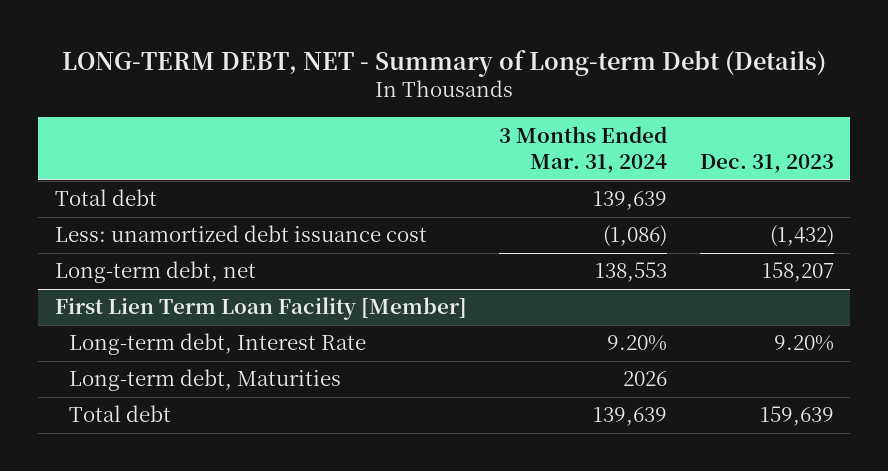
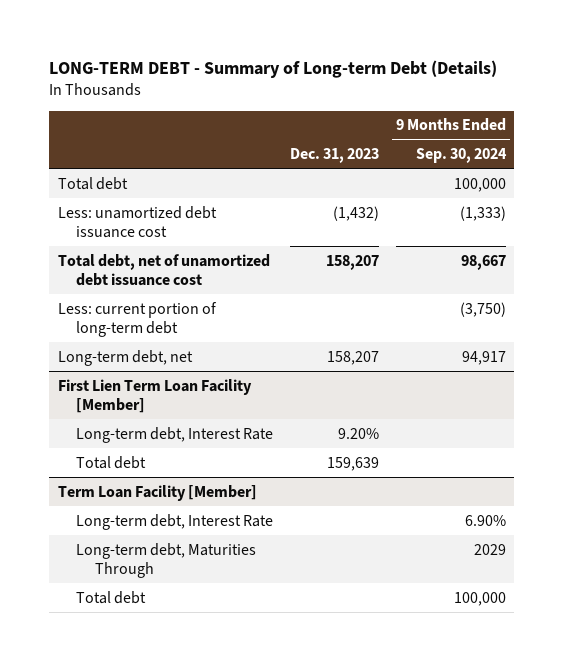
- LONG-TERM DEBT, NET - Summary of Long-term Debt (Details)
+ LONG-TERM DEBT - Summary of Long-term Debt (Details)
- | 3 Months Ended Mar. 31, 2024 | Dec. 31, 2023
+ | Dec. 31, 2023 | 9 Months Ended Sep. 30, 2024
+ Total debt, net of unamortized debt issuance cost | 158,207 | 98,667
+ Less: current portion of long-term debt | | (3,750)
@ First Lien Term Loan Facility [Member]
- Long-term debt, Maturities | 2026 |
+ Term Loan Facility [Member]
+ Long-term debt, Interest Rate | | 6.90%
+ Long-term debt, Maturities Through | | 2029
+ Total debt | | 100,000

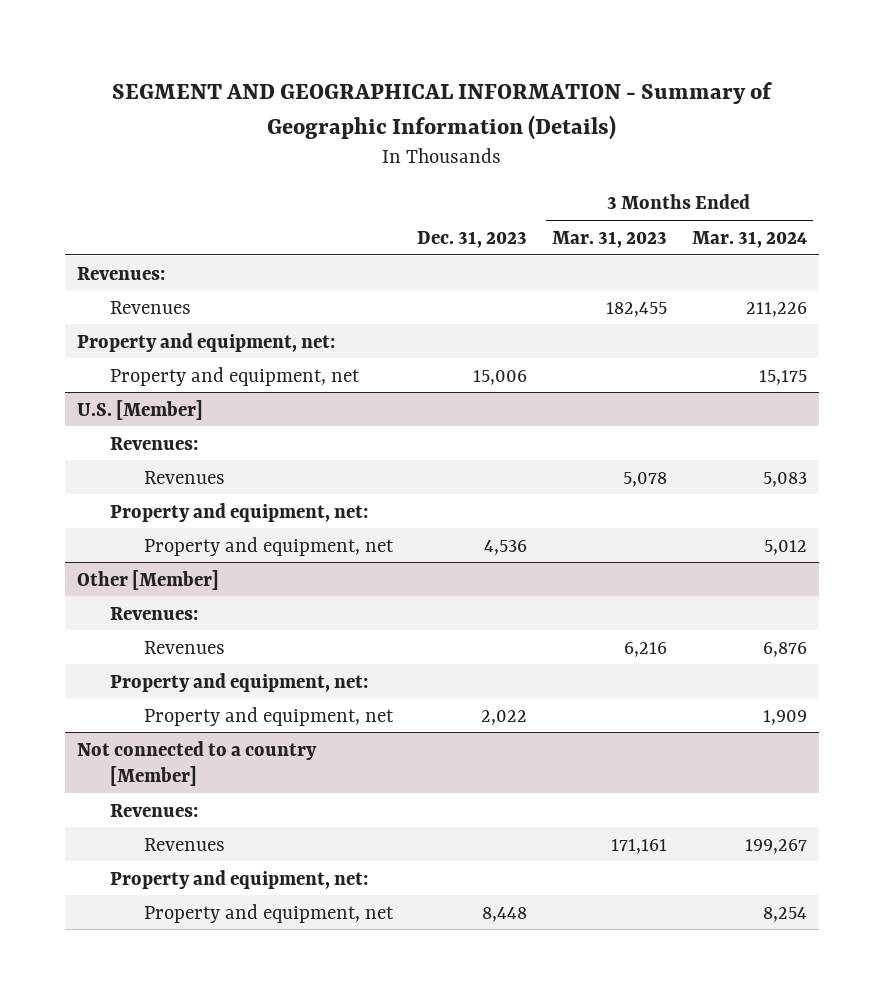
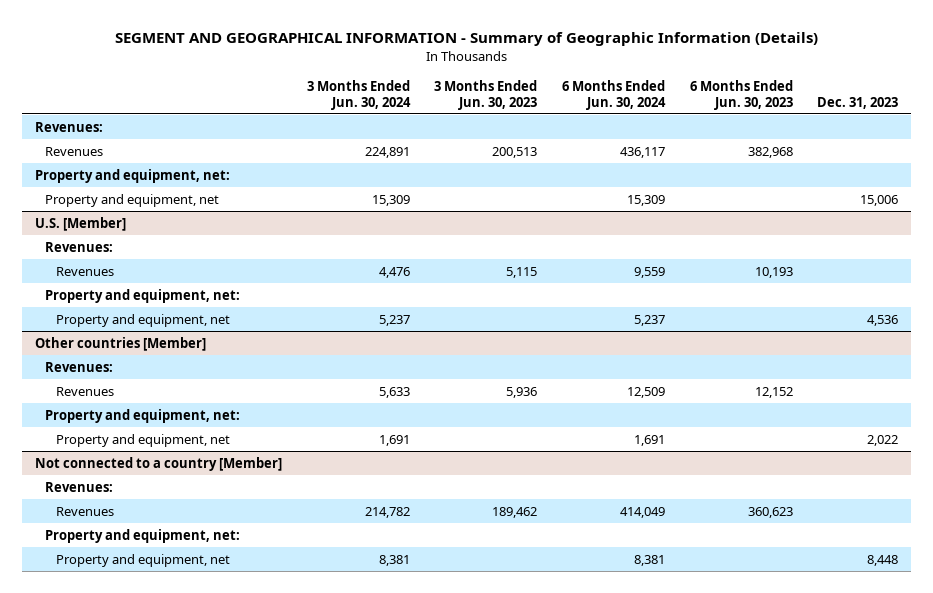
- | Dec. 31, 2023 | 3 Months Ended Mar. 31, 2023 | 3 Months Ended Mar. 31, 2024
+ | 3 Months Ended Jun. 30, 2024 | 3 Months Ended Jun. 30, 2023 | 6 Months Ended Jun. 30, 2024 | 6 Months Ended Jun. 30, 2023 | Dec. 31, 2023
- Other [Member]
+ Other countries [Member]

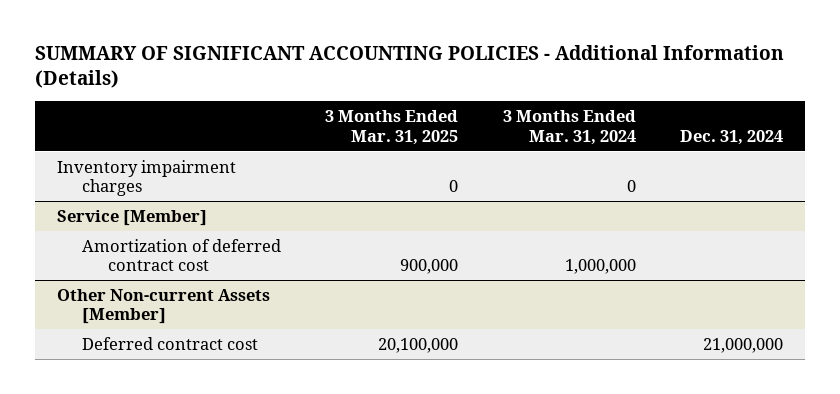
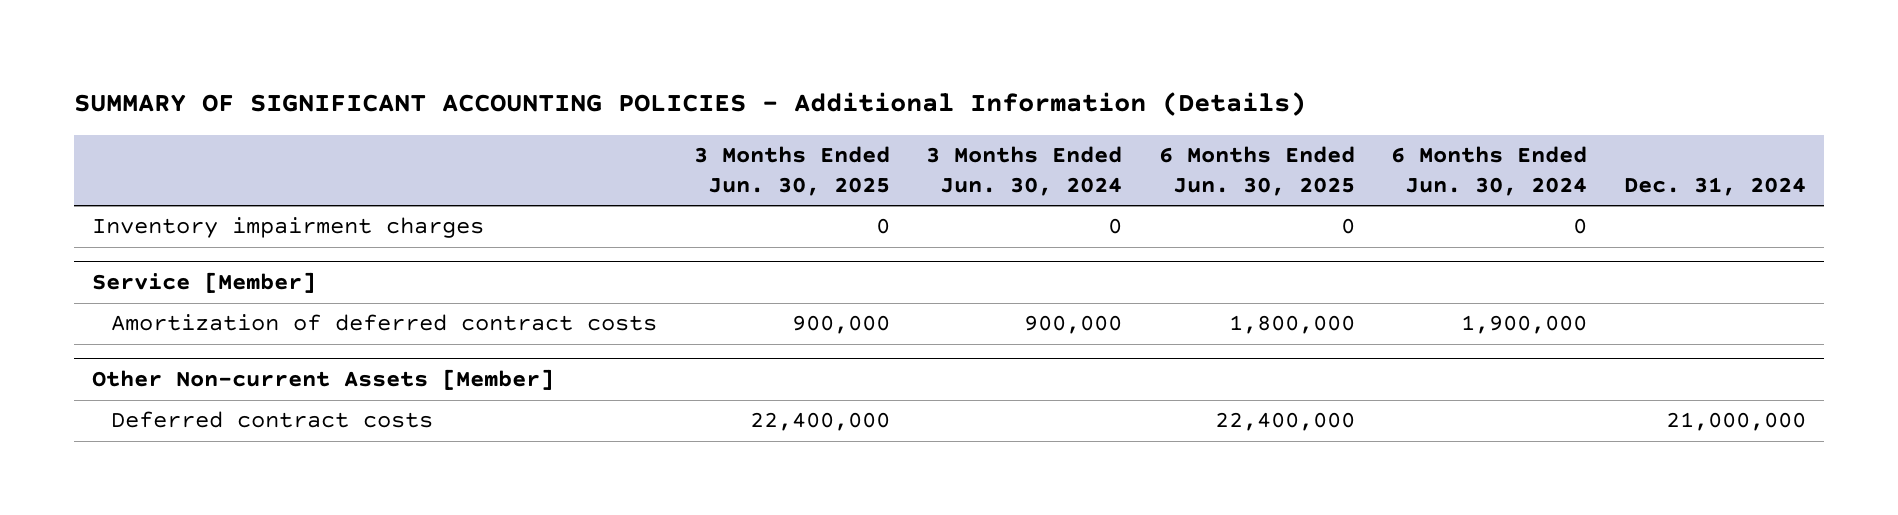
- | 3 Months Ended Mar. 31, 2025 | 3 Months Ended Mar. 31, 2024 | Dec. 31, 2024
+ | 3 Months Ended Jun. 30, 2025 | 3 Months Ended Jun. 30, 2024 | 6 Months Ended Jun. 30, 2025 | 6 Months Ended Jun. 30, 2024 | Dec. 31, 2024
@ Service [Member]
- Amortization of deferred contract cost | 900,000 | 1,000,000 |
+ Amortization of deferred contract costs | 900,000 | 900,000 | 1,800,000 | 1,900,000 |
@ Other Non-current Assets [Member]
- Deferred contract cost | 20,100,000 | | 21,000,000
+ Deferred contract costs | 22,400,000 | | 22,400,000 | | 21,000,000

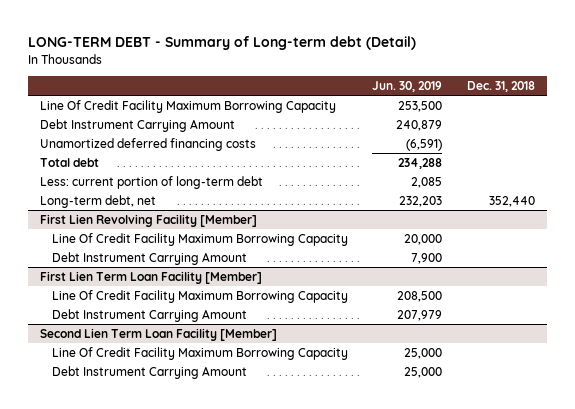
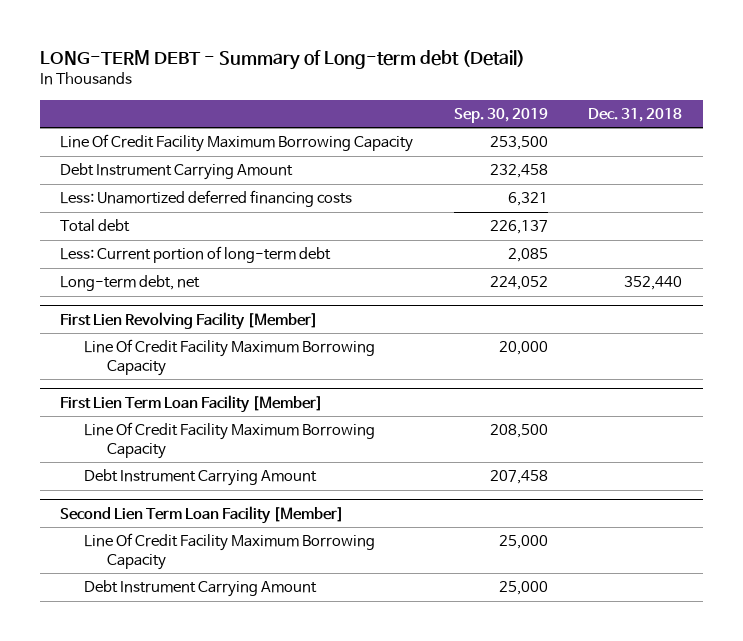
- | Jun. 30, 2019 | Dec. 31, 2018
+ | Sep. 30, 2019 | Dec. 31, 2018
- Unamortized deferred financing costs | (6,591) |
+ Less: Unamortized deferred financing costs | 6,321 |
- Less: current portion of long-term debt | 2,085 |
+ Less: Current portion of long-term debt | 2,085 |
@ First Lien Revolving Facility [Member]
- Debt Instrument Carrying Amount | 7,900 |

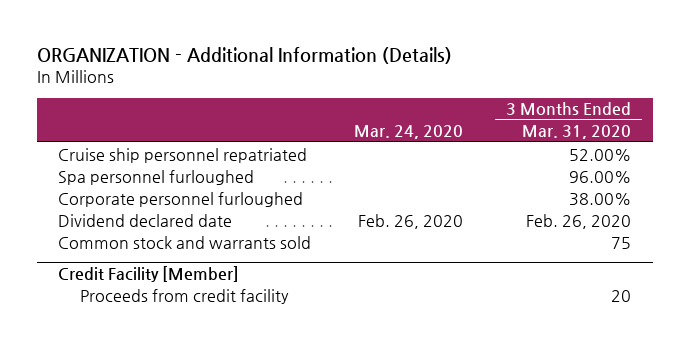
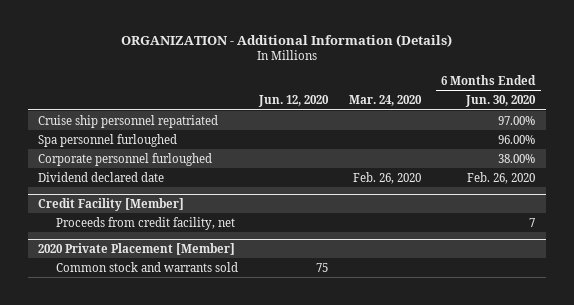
- | Mar. 24, 2020 | 3 Months Ended Mar. 31, 2020
+ | Jun. 12, 2020 | Mar. 24, 2020 | 6 Months Ended Jun. 30, 2020
- Common stock and warrants sold | | 75
@ Credit Facility [Member]
- Proceeds from credit facility | | 20
+ Proceeds from credit facility, net | | | 7
+ 2020 Private Placement [Member]
+ Common stock and warrants sold | 75 | |

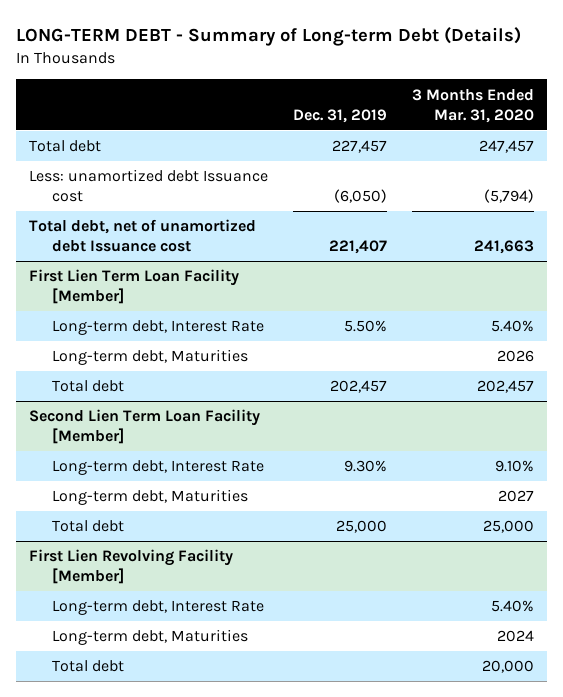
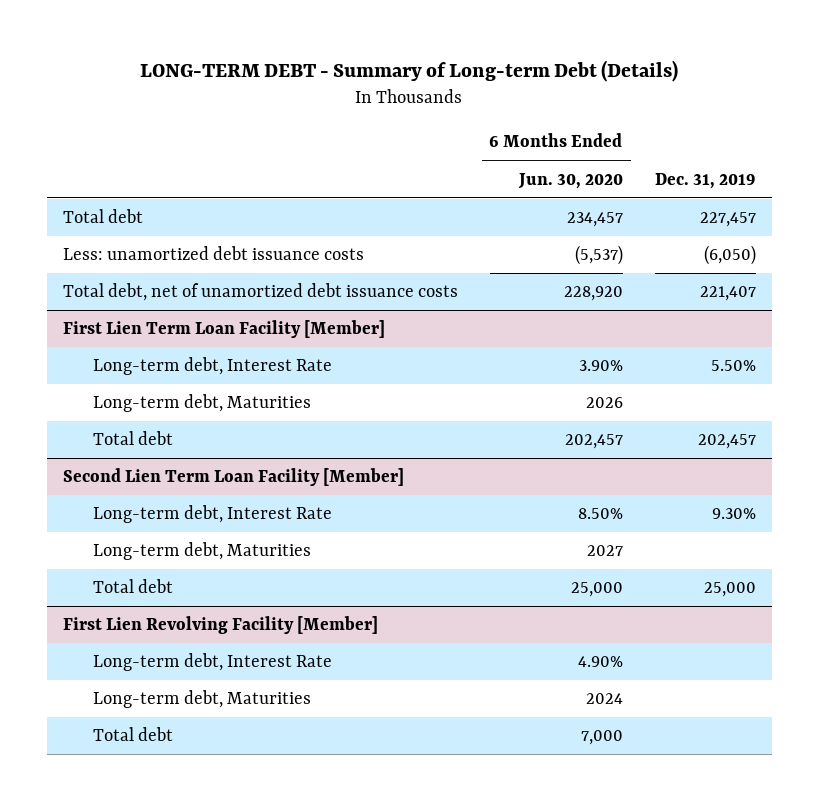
- | Dec. 31, 2019 | 3 Months Ended Mar. 31, 2020
+ | 6 Months Ended Jun. 30, 2020 | Dec. 31, 2019
- Less: unamortized debt Issuance cost | (6,050) | (5,794)
- Total debt, net of unamortized debt Issuance cost | 221,407 | 241,663
+ Less: unamortized debt issuance costs | (5,537) | (6,050)
+ Total debt, net of unamortized debt issuance costs | 228,920 | 221,407

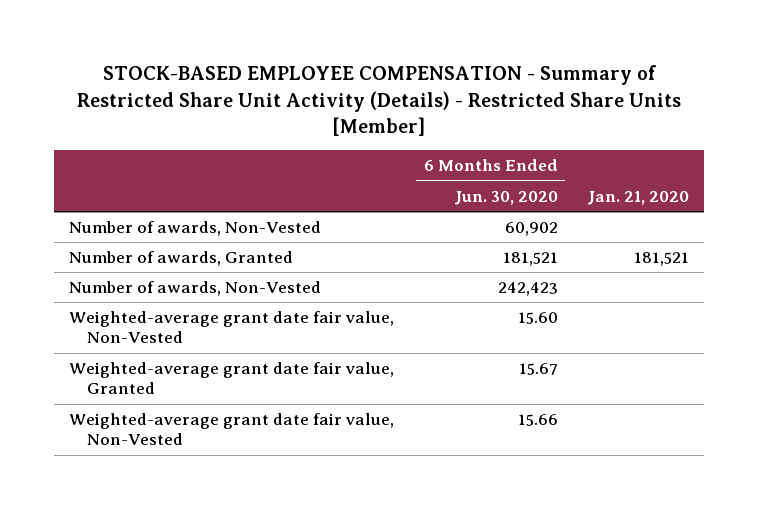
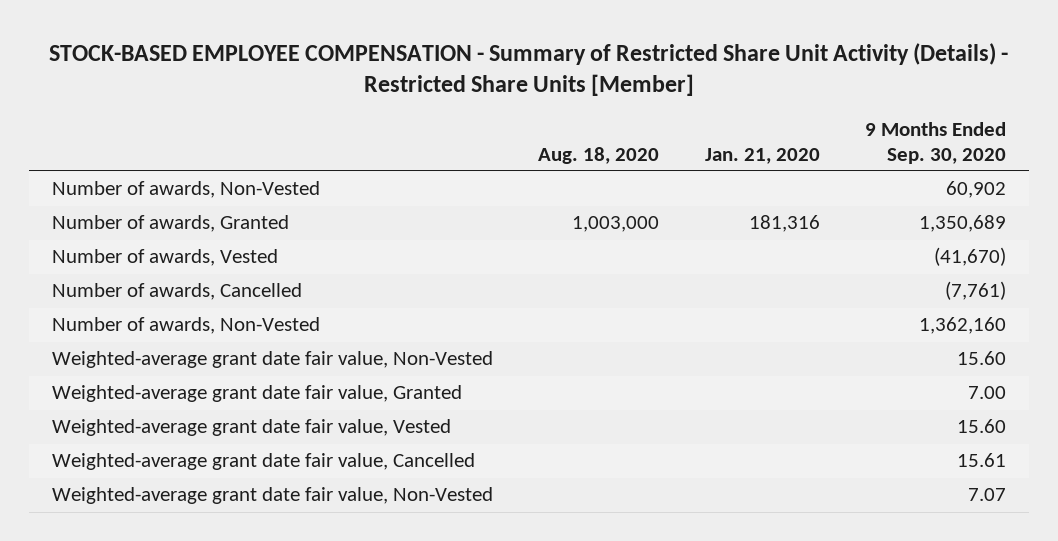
- | 6 Months Ended Jun. 30, 2020 | Jan. 21, 2020
+ | Aug. 18, 2020 | Jan. 21, 2020 | 9 Months Ended Sep. 30, 2020
- Number of awards, Granted | 181,521 | 181,521
+ Number of awards, Granted | 1,003,000 | 181,316 | 1,350,689
+ Number of awards, Vested | | | (41,670)
+ Number of awards, Cancelled | | | (7,761)
+ Weighted-average grant date fair value, Vested | | | 15.60
+ Weighted-average grant date fair value, Cancelled | | | 15.61

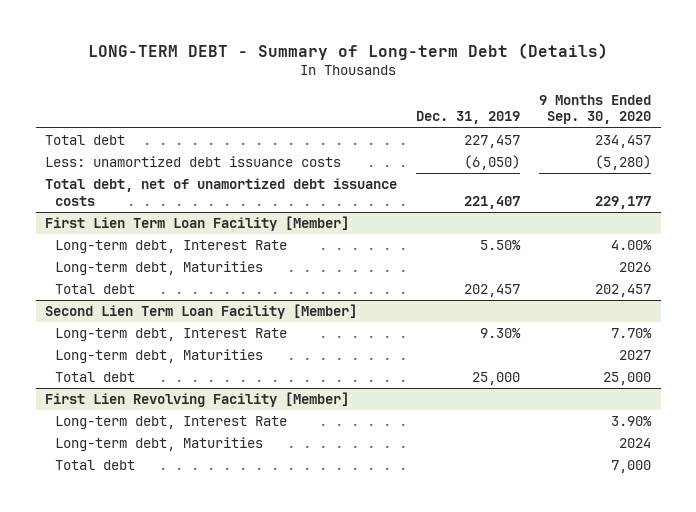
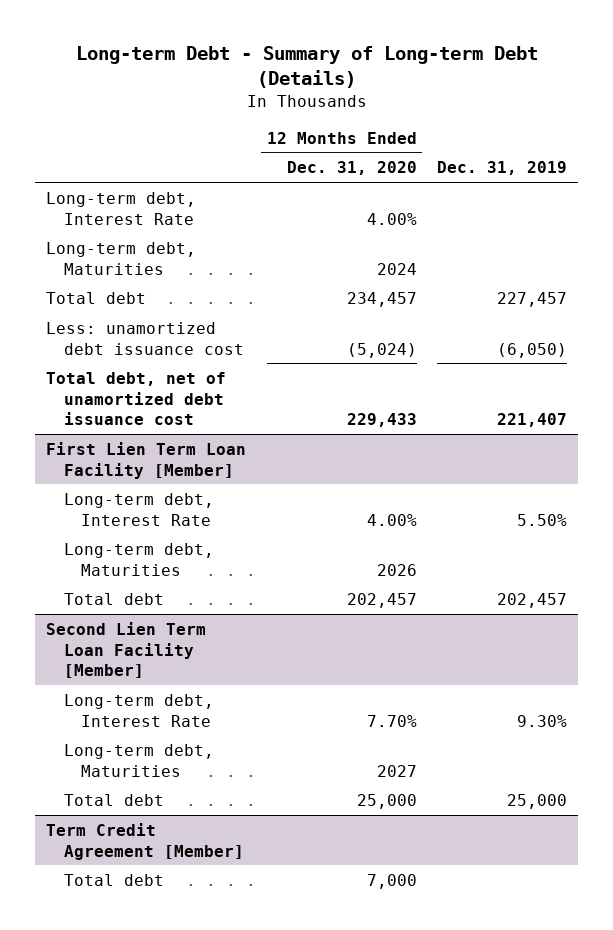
- LONG-TERM DEBT - Summary of Long-term Debt (Details)
+ Long-term Debt - Summary of Long-term Debt (Details)
- | Dec. 31, 2019 | 9 Months Ended Sep. 30, 2020
+ | 12 Months Ended Dec. 31, 2020 | Dec. 31, 2019
+ Long-term debt, Interest Rate | 4.00% |
+ Long-term debt, Maturities | 2024 |
- Less: unamortized debt issuance costs | (6,050) | (5,280)
- Total debt, net of unamortized debt issuance costs | 221,407 | 229,177
+ Less: unamortized debt issuance cost | (5,024) | (6,050)
+ Total debt, net of unamortized debt issuance cost | 229,433 | 221,407
- First Lien Revolving Facility [Member]
- Long-term debt, Interest Rate | | 3.90%
- Long-term debt, Maturities | | 2024
- Total debt | | 7,000
+ Term Credit Agreement [Member]
+ Total debt | 7,000 |

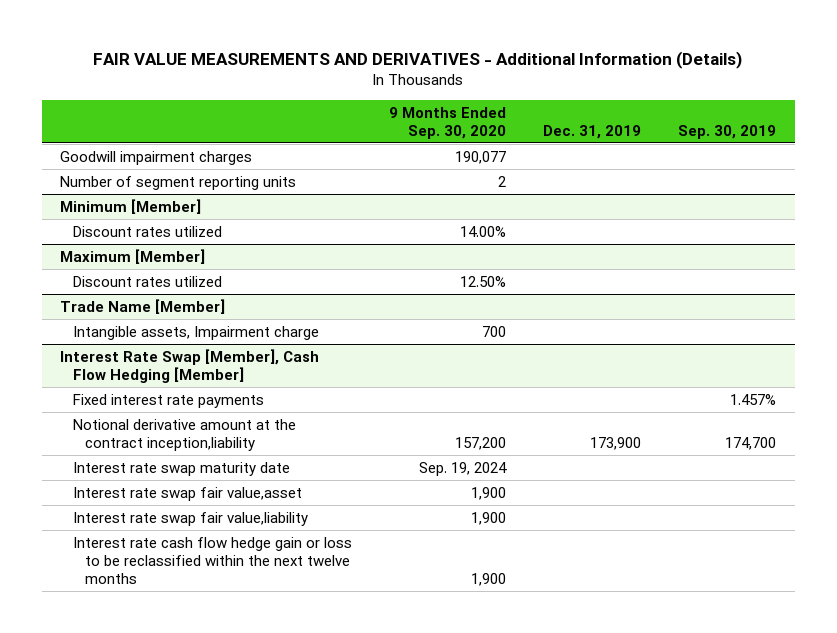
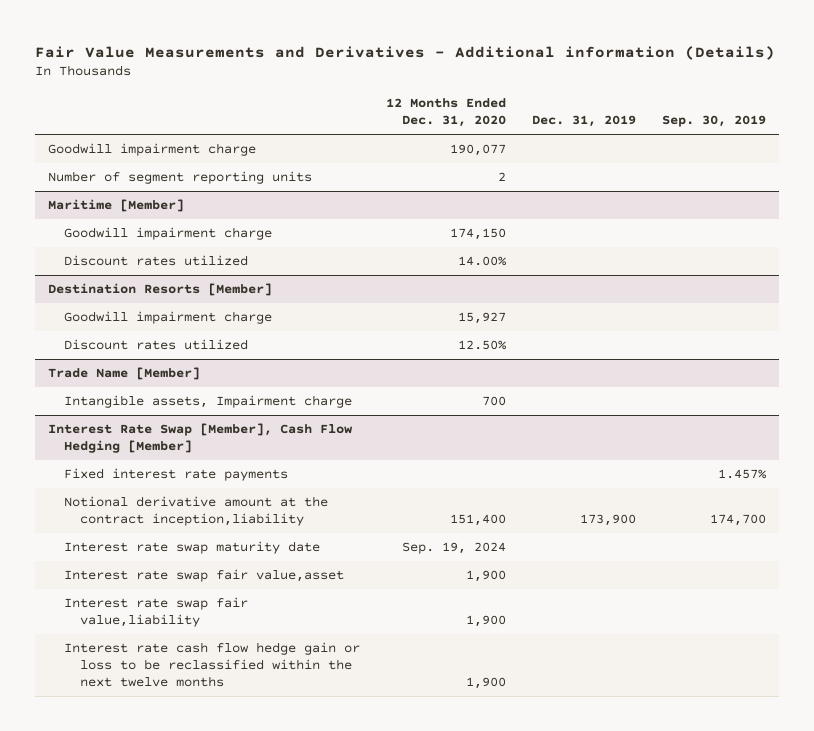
- FAIR VALUE MEASUREMENTS AND DERIVATIVES - Additional Information (Details)
+ Fair Value Measurements and Derivatives - Additional information (Details)
- | 9 Months Ended Sep. 30, 2020 | Dec. 31, 2019 | Sep. 30, 2019
+ | 12 Months Ended Dec. 31, 2020 | Dec. 31, 2019 | Sep. 30, 2019
- Goodwill impairment charges | 190,077 | |
+ Goodwill impairment charge | 190,077 | |
- Minimum [Member]
- Discount rates utilized | 14.00% | |
- Maximum [Member]
- Discount rates utilized | 12.50% | |
+ Maritime [Member]
+ Goodwill impairment charge | 174,150 | |
+ Discount rates utilized | 14.00% | |
+ Destination Resorts [Member]
+ Goodwill impairment charge | 15,927 | |
+ Discount rates utilized | 12.50% | |

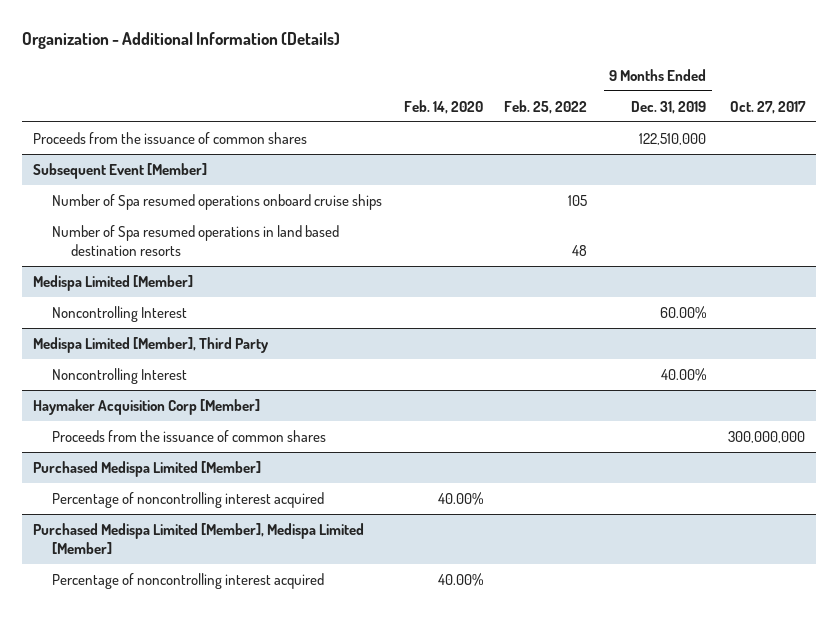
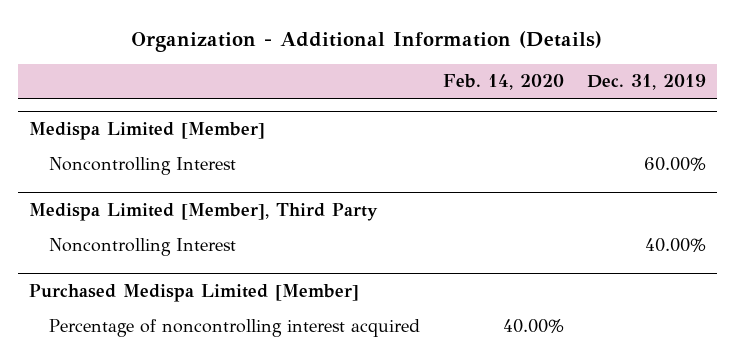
- | Feb. 14, 2020 | Feb. 25, 2022 | 9 Months Ended Dec. 31, 2019 | Oct. 27, 2017
+ | Feb. 14, 2020 | Dec. 31, 2019
- Proceeds from the issuance of common shares | | | 122,510,000 |
- Subsequent Event [Member]
- Number of Spa resumed operations onboard cruise ships | | 105 | |
- Number of Spa resumed operations in land based destination resorts | | 48 | |
- Haymaker Acquisition Corp [Member]
- Proceeds from the issuance of common shares | | | | 300,000,000
- Purchased Medispa Limited [Member], Medispa Limited [Member]
- Percentage of noncontrolling interest acquired | 40.00% | | |

